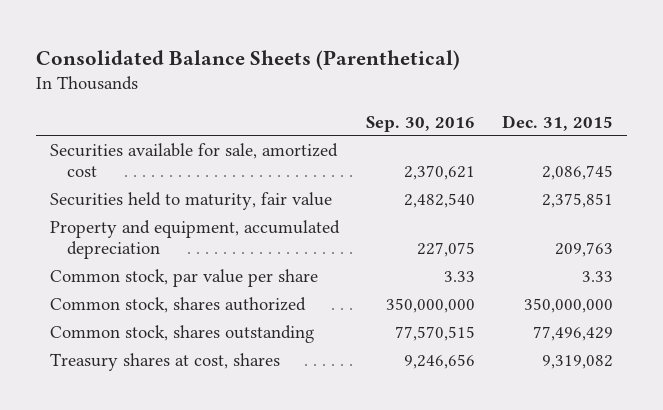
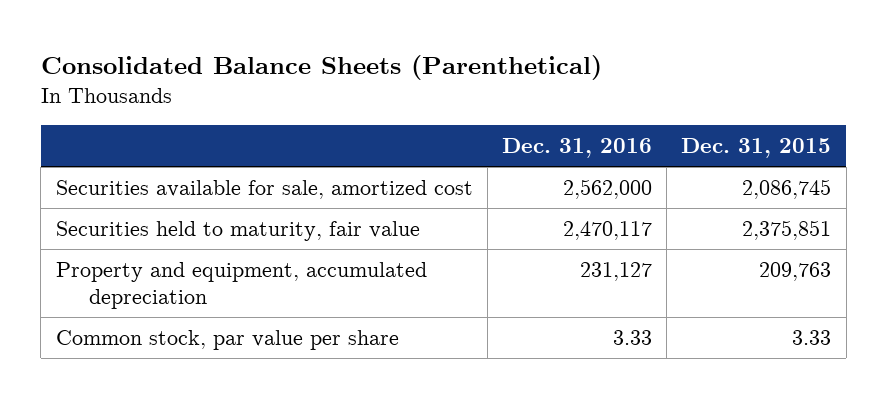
- | Sep. 30, 2016 | Dec. 31, 2015
+ | Dec. 31, 2016 | Dec. 31, 2015
- Common stock, shares authorized | 350,000,000 | 350,000,000
- Common stock, shares outstanding | 77,570,515 | 77,496,429
- Treasury shares at cost, shares | 9,246,656 | 9,319,082

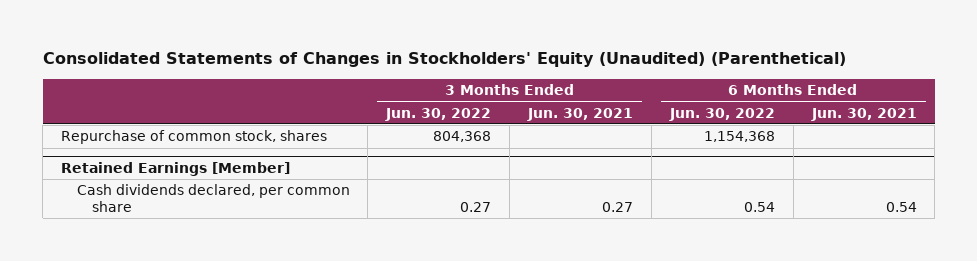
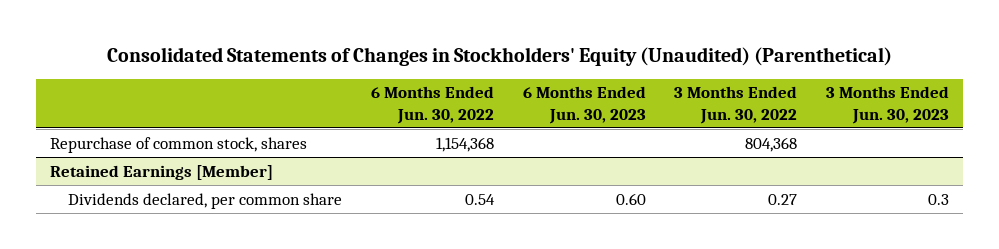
- | 3 Months Ended Jun. 30, 2022 | 3 Months Ended Jun. 30, 2021 | 6 Months Ended Jun. 30, 2022 | 6 Months Ended Jun. 30, 2021
+ | 6 Months Ended Jun. 30, 2022 | 6 Months Ended Jun. 30, 2023 | 3 Months Ended Jun. 30, 2022 | 3 Months Ended Jun. 30, 2023
@ Retained Earnings [Member]
- Cash dividends declared, per common share | 0.27 | 0.27 | 0.54 | 0.54
+ Dividends declared, per common share | 0.54 | 0.60 | 0.27 | 0.3

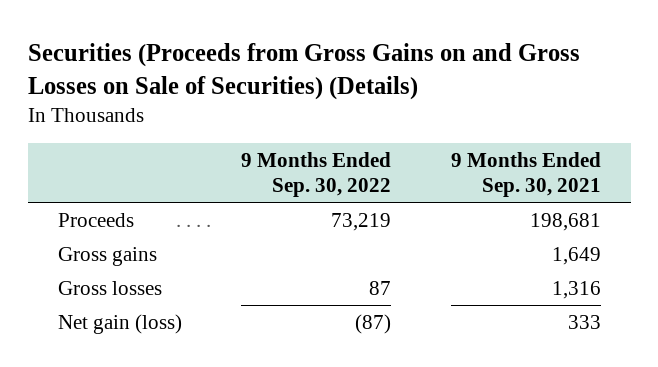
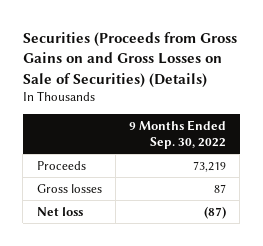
- | 9 Months Ended Sep. 30, 2022 | 9 Months Ended Sep. 30, 2021
+ | 9 Months Ended Sep. 30, 2022
- Gross gains | | 1,649
- Net gain (loss) | (87) | 333
+ Net loss | (87)

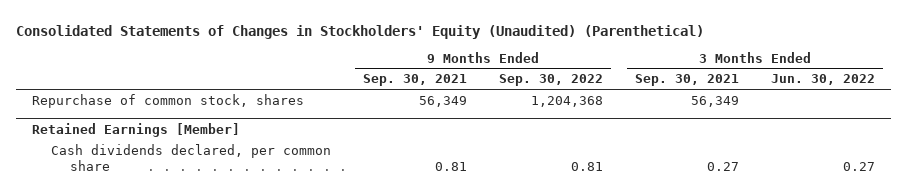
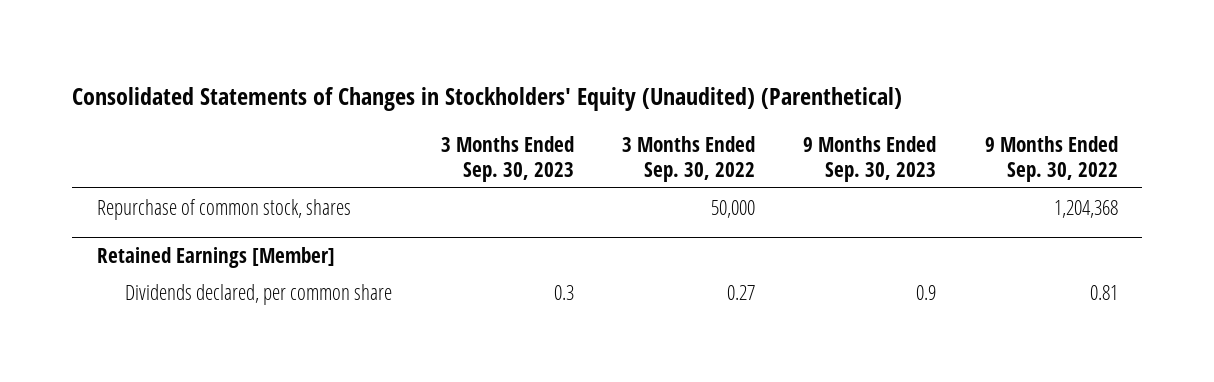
- | 9 Months Ended Sep. 30, 2021 | 9 Months Ended Sep. 30, 2022 | 3 Months Ended Sep. 30, 2021 | 3 Months Ended Jun. 30, 2022
+ | 3 Months Ended Sep. 30, 2023 | 3 Months Ended Sep. 30, 2022 | 9 Months Ended Sep. 30, 2023 | 9 Months Ended Sep. 30, 2022
@ Retained Earnings [Member]
- Cash dividends declared, per common share | 0.81 | 0.81 | 0.27 | 0.27
+ Dividends declared, per common share | 0.3 | 0.27 | 0.9 | 0.81

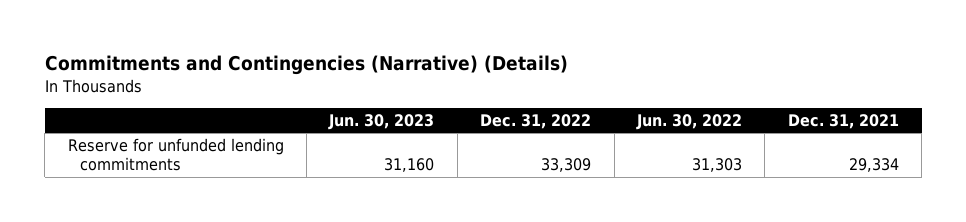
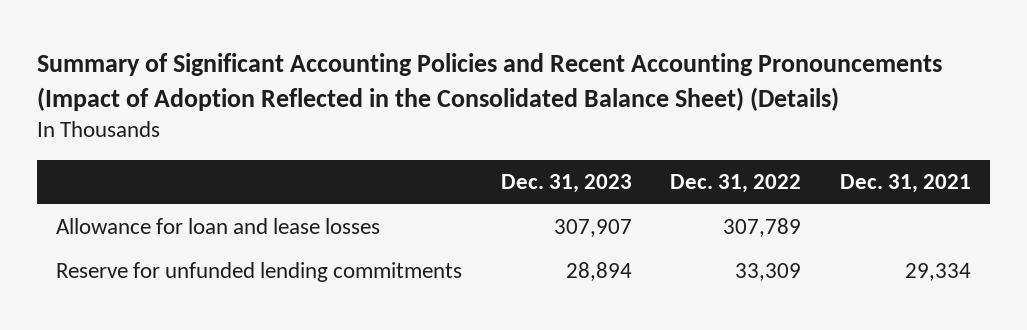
- Commitments and Contingencies (Narrative) (Details)
+ Summary of Significant Accounting Policies and Recent Accounting Pronouncements (Impact of Adoption Reflected in the Consolidated Balance Sheet) (Details)
- | Jun. 30, 2023 | Dec. 31, 2022 | Jun. 30, 2022 | Dec. 31, 2021
+ | Dec. 31, 2023 | Dec. 31, 2022 | Dec. 31, 2021
+ Allowance for loan and lease losses | 307,907 | 307,789 |

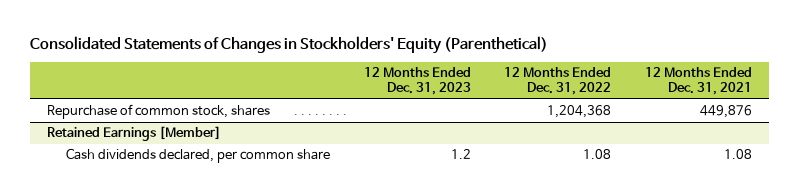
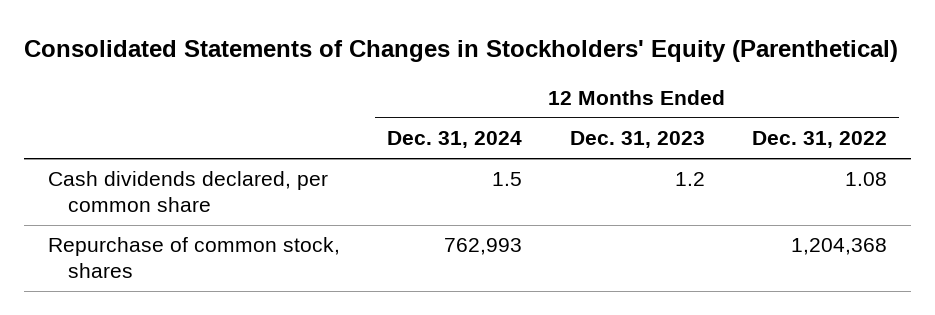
- | 12 Months Ended Dec. 31, 2023 | 12 Months Ended Dec. 31, 2022 | 12 Months Ended Dec. 31, 2021
+ | 12 Months Ended Dec. 31, 2024 | 12 Months Ended Dec. 31, 2023 | 12 Months Ended Dec. 31, 2022
- Retained Earnings [Member]
moved down: Repurchase of common stock, shares | 762,993 | | 1,204,368

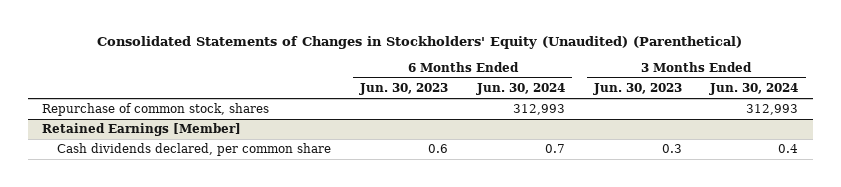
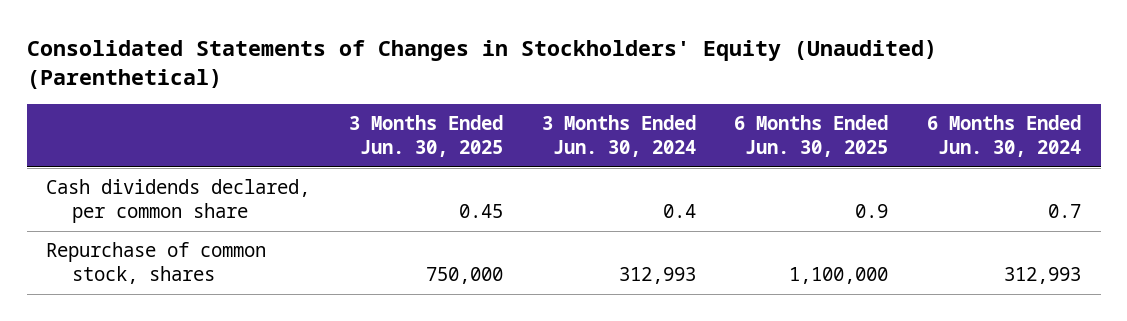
- | 6 Months Ended Jun. 30, 2023 | 6 Months Ended Jun. 30, 2024 | 3 Months Ended Jun. 30, 2023 | 3 Months Ended Jun. 30, 2024
+ | 3 Months Ended Jun. 30, 2025 | 3 Months Ended Jun. 30, 2024 | 6 Months Ended Jun. 30, 2025 | 6 Months Ended Jun. 30, 2024
- Retained Earnings [Member]
moved down: Repurchase of common stock, shares | 750,000 | 312,993 | 1,100,000 | 312,993

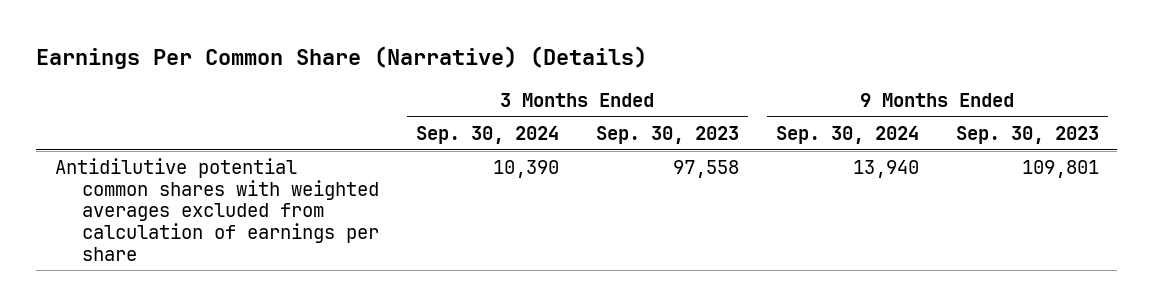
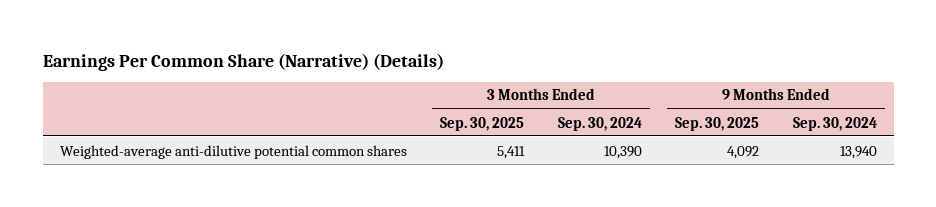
- | 3 Months Ended Sep. 30, 2024 | 3 Months Ended Sep. 30, 2023 | 9 Months Ended Sep. 30, 2024 | 9 Months Ended Sep. 30, 2023
+ | 3 Months Ended Sep. 30, 2025 | 3 Months Ended Sep. 30, 2024 | 9 Months Ended Sep. 30, 2025 | 9 Months Ended Sep. 30, 2024
- Antidilutive potential common shares with weighted averages excluded from calculation of earnings per share | 10,390 | 97,558 | 13,940 | 109,801
+ Weighted-average anti-dilutive potential common shares | 5,411 | 10,390 | 4,092 | 13,940

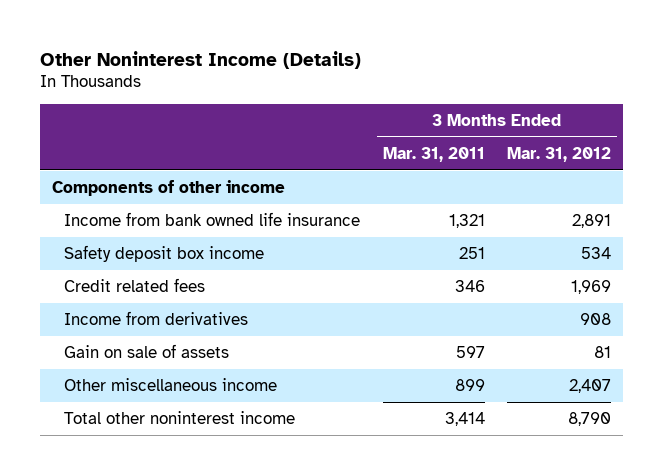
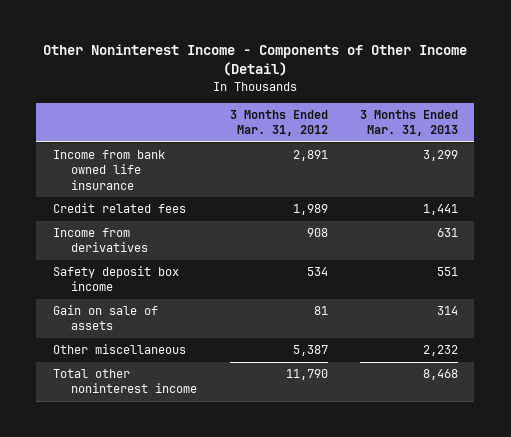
- Other Noninterest Income (Details)
+ Other Noninterest Income - Components of Other Income (Detail)
- | 3 Months Ended Mar. 31, 2011 | 3 Months Ended Mar. 31, 2012
+ | 3 Months Ended Mar. 31, 2012 | 3 Months Ended Mar. 31, 2013
- Components of other income
- Credit related fees | 346 | 1,969
+ Credit related fees | 1,989 | 1,441
moved down: Safety deposit box income | 534 | 551
- Other miscellaneous income | 899 | 2,407
- Total other noninterest income | 3,414 | 8,790
+ Other miscellaneous | 5,387 | 2,232
+ Total other noninterest income | 11,790 | 8,468

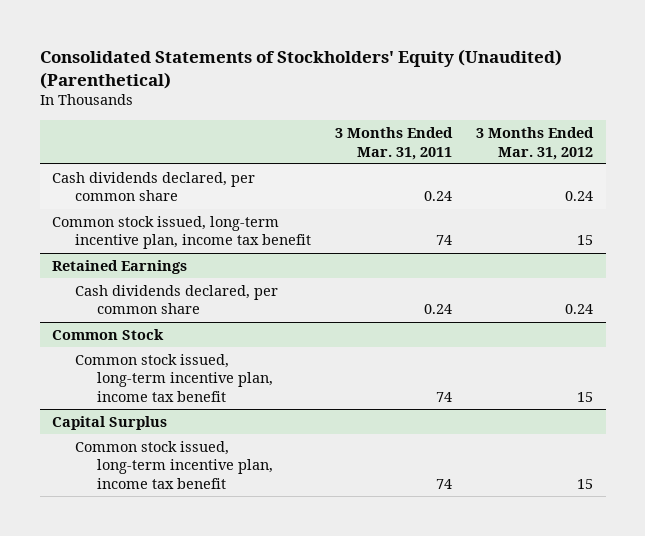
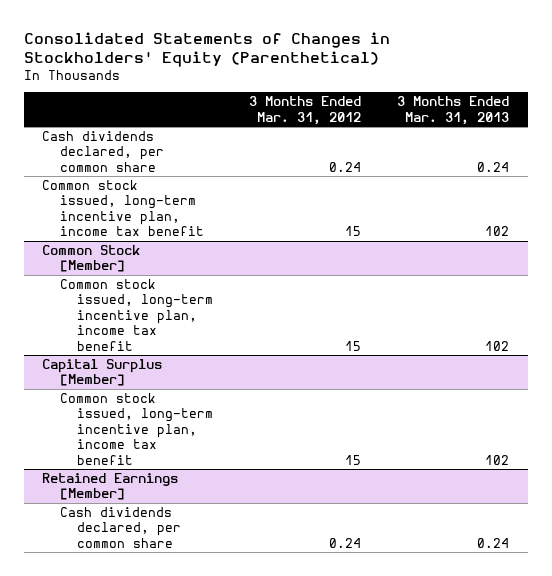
- Consolidated Statements of Stockholders' Equity (Unaudited) (Parenthetical)
+ Consolidated Statements of Changes in Stockholders' Equity (Parenthetical)
- | 3 Months Ended Mar. 31, 2011 | 3 Months Ended Mar. 31, 2012
+ | 3 Months Ended Mar. 31, 2012 | 3 Months Ended Mar. 31, 2013
- Retained Earnings
- Cash dividends declared, per common share | 0.24 | 0.24
- Common Stock
+ Common Stock [Member]
- Capital Surplus
+ Capital Surplus [Member]
+ Retained Earnings [Member]
+ Cash dividends declared, per common share | 0.24 | 0.24

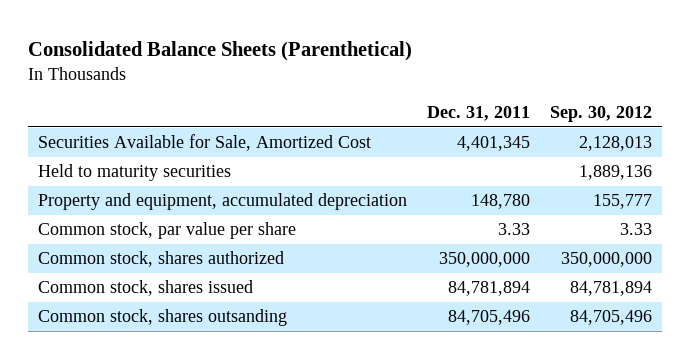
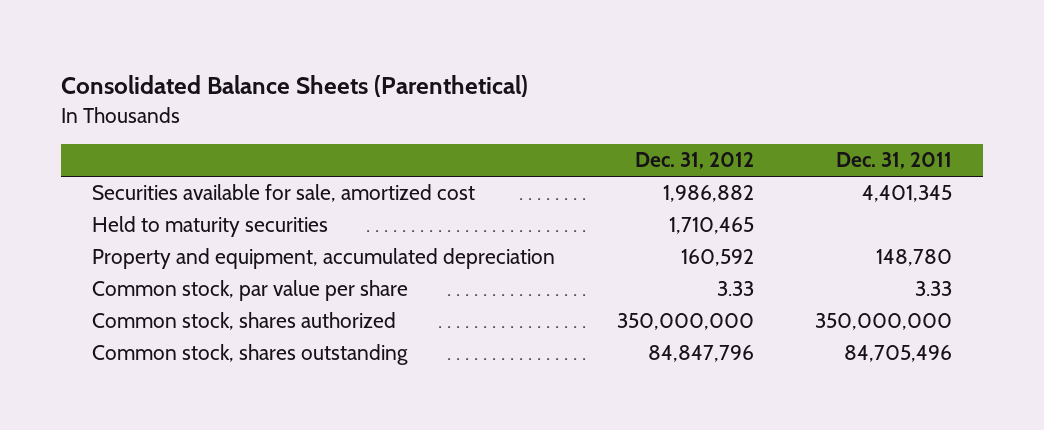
- | Dec. 31, 2011 | Sep. 30, 2012
+ | Dec. 31, 2012 | Dec. 31, 2011
- Securities Available for Sale, Amortized Cost | 4,401,345 | 2,128,013
+ Securities available for sale, amortized cost | 1,986,882 | 4,401,345
- Common stock, shares issued | 84,781,894 | 84,781,894
- Common stock, shares outsanding | 84,705,496 | 84,705,496
+ Common stock, shares outstanding | 84,847,796 | 84,705,496

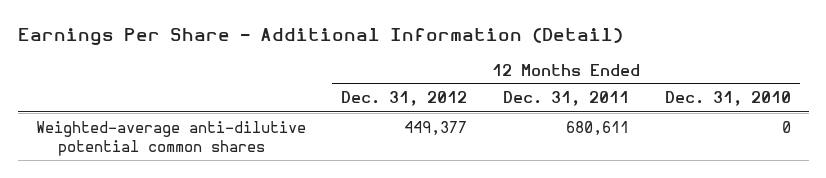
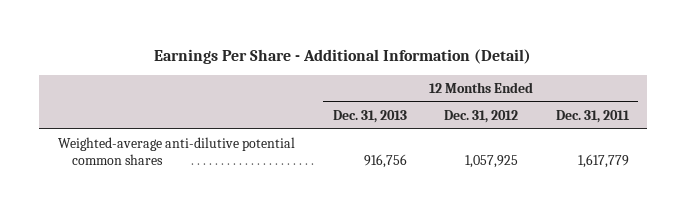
- | 12 Months Ended Dec. 31, 2012 | 12 Months Ended Dec. 31, 2011 | 12 Months Ended Dec. 31, 2010
+ | 12 Months Ended Dec. 31, 2013 | 12 Months Ended Dec. 31, 2012 | 12 Months Ended Dec. 31, 2011
- Weighted-average anti-dilutive potential common shares | 449,377 | 680,611 | 0
+ Weighted-average anti-dilutive potential common shares | 916,756 | 1,057,925 | 1,617,779

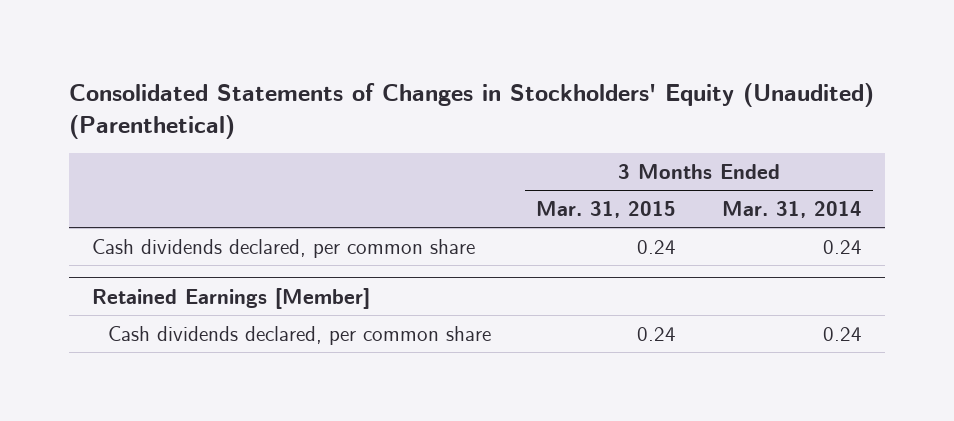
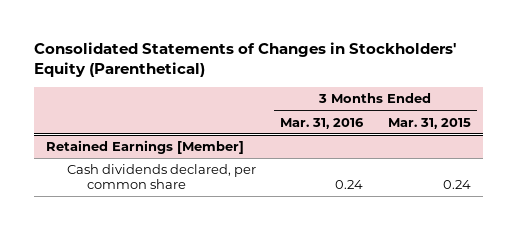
- Consolidated Statements of Changes in Stockholders' Equity (Unaudited) (Parenthetical)
+ Consolidated Statements of Changes in Stockholders' Equity (Parenthetical)
- | 3 Months Ended Mar. 31, 2015 | 3 Months Ended Mar. 31, 2014
+ | 3 Months Ended Mar. 31, 2016 | 3 Months Ended Mar. 31, 2015
- Cash dividends declared, per common share | 0.24 | 0.24

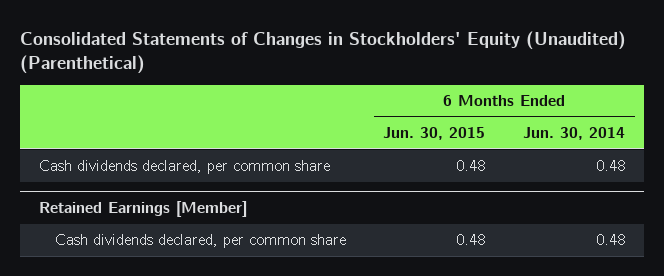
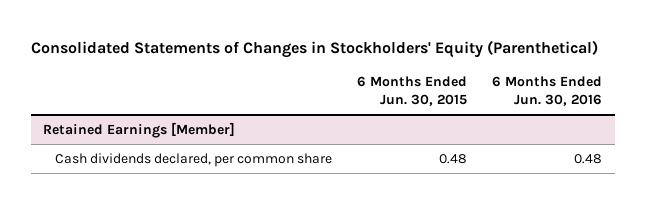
- Consolidated Statements of Changes in Stockholders' Equity (Unaudited) (Parenthetical)
+ Consolidated Statements of Changes in Stockholders' Equity (Parenthetical)
- | 6 Months Ended Jun. 30, 2015 | 6 Months Ended Jun. 30, 2014
+ | 6 Months Ended Jun. 30, 2015 | 6 Months Ended Jun. 30, 2016
- Cash dividends declared, per common share | 0.48 | 0.48

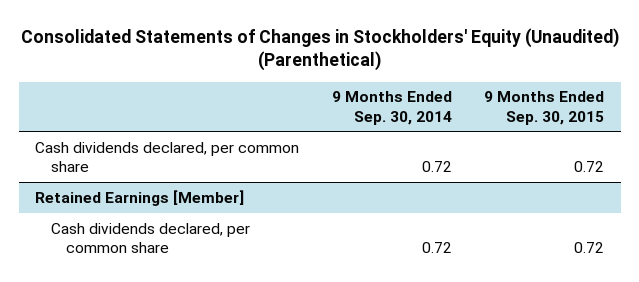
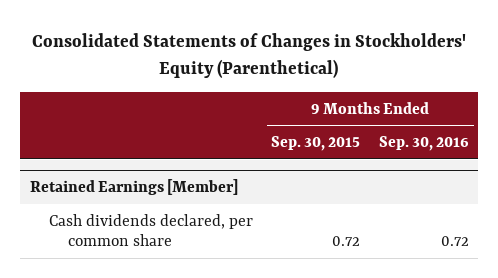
- Consolidated Statements of Changes in Stockholders' Equity (Unaudited) (Parenthetical)
+ Consolidated Statements of Changes in Stockholders' Equity (Parenthetical)
- | 9 Months Ended Sep. 30, 2014 | 9 Months Ended Sep. 30, 2015
+ | 9 Months Ended Sep. 30, 2015 | 9 Months Ended Sep. 30, 2016
- Cash dividends declared, per common share | 0.72 | 0.72

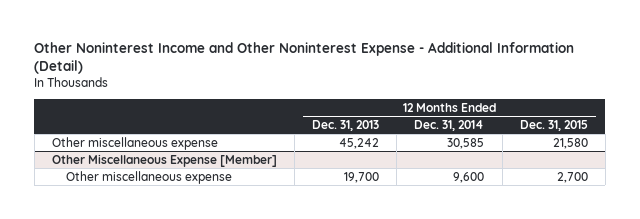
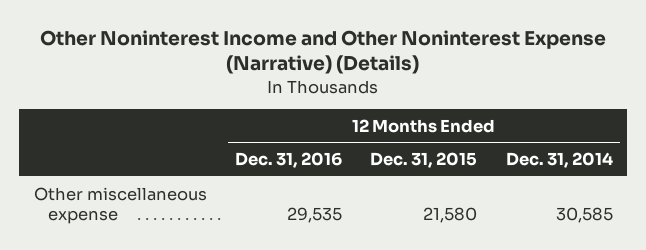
- Other Noninterest Income and Other Noninterest Expense - Additional Information (Detail)
+ Other Noninterest Income and Other Noninterest Expense (Narrative) (Details)
- | 12 Months Ended Dec. 31, 2013 | 12 Months Ended Dec. 31, 2014 | 12 Months Ended Dec. 31, 2015
+ | 12 Months Ended Dec. 31, 2016 | 12 Months Ended Dec. 31, 2015 | 12 Months Ended Dec. 31, 2014
- Other Miscellaneous Expense [Member]
- Other miscellaneous expense | 19,700 | 9,600 | 2,700

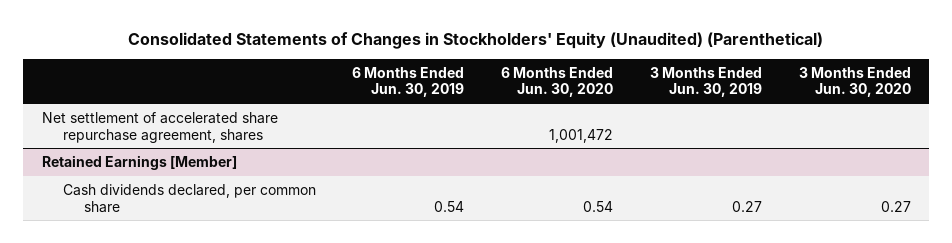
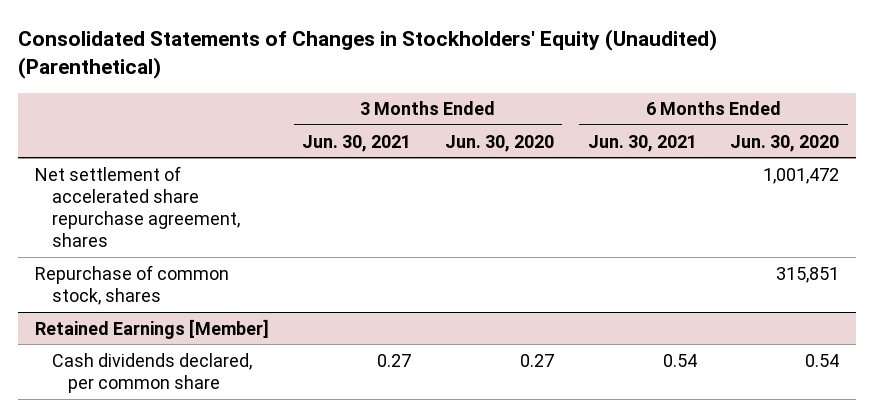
- | 6 Months Ended Jun. 30, 2019 | 6 Months Ended Jun. 30, 2020 | 3 Months Ended Jun. 30, 2019 | 3 Months Ended Jun. 30, 2020
+ | 3 Months Ended Jun. 30, 2021 | 3 Months Ended Jun. 30, 2020 | 6 Months Ended Jun. 30, 2021 | 6 Months Ended Jun. 30, 2020
+ Repurchase of common stock, shares | | | | 315,851

